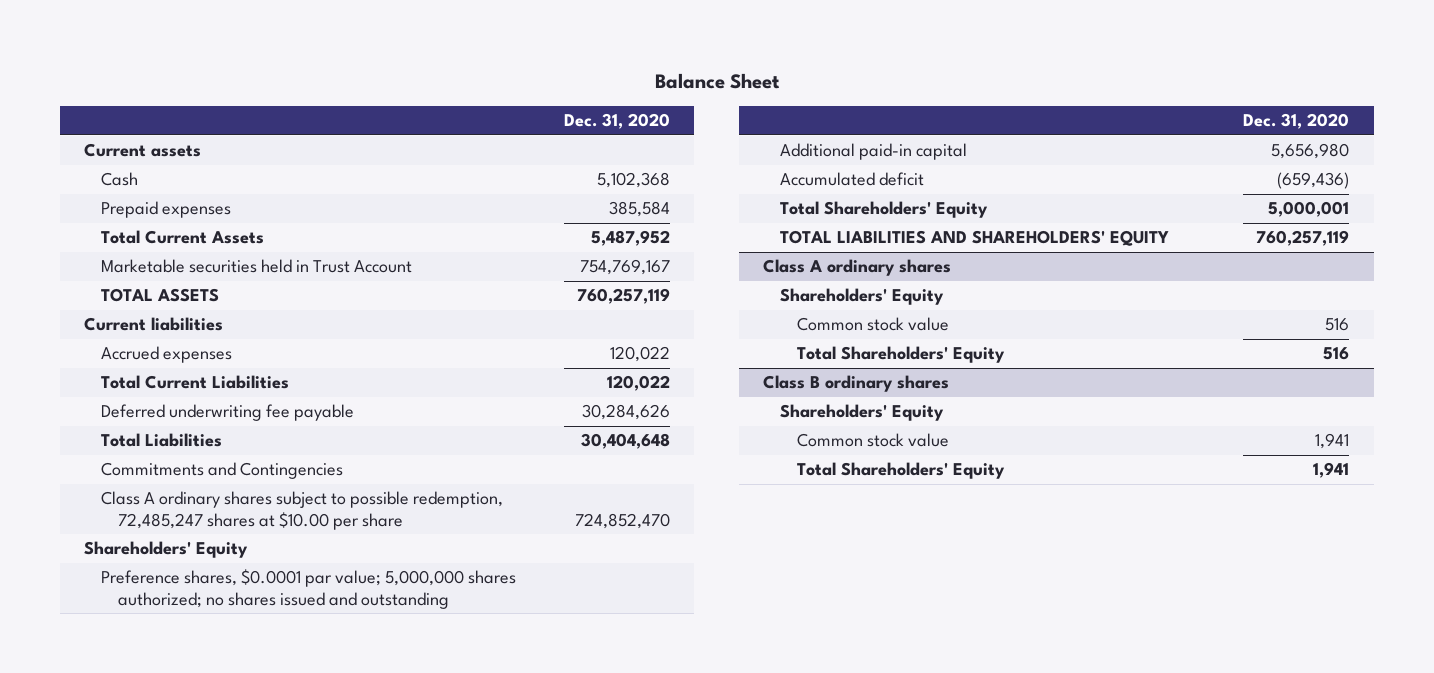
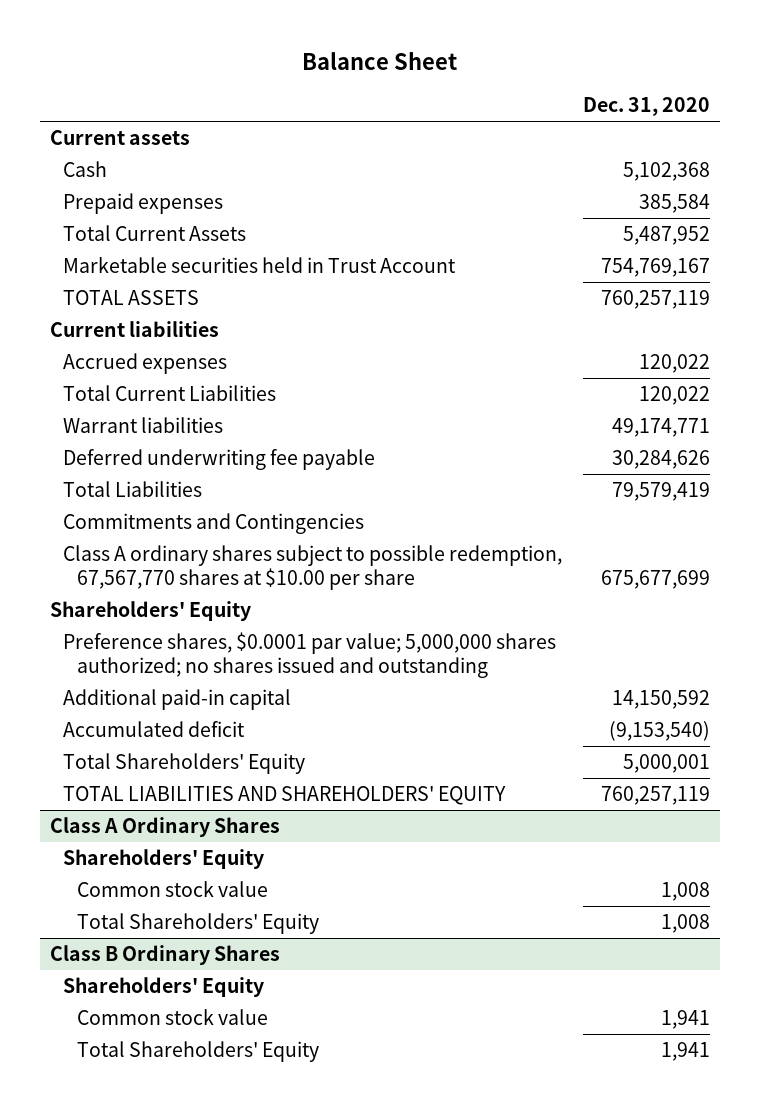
+ Warrant liabilities | 49,174,771
- Total Liabilities | 30,404,648
+ Total Liabilities | 79,579,419
- Class A ordinary shares subject to possible redemption, 72,485,247 shares at $10.00 per share | 724,852,470
+ Class A ordinary shares subject to possible redemption, 67,567,770 shares at $10.00 per share | 675,677,699
- Additional paid-in capital | 5,656,980
- Accumulated deficit | (659,436)
+ Additional paid-in capital | 14,150,592
+ Accumulated deficit | (9,153,540)
- Class A ordinary shares
+ Class A Ordinary Shares
- Common stock value | 516
- Total Shareholders' Equity | 516
- Class B ordinary shares
+ Common stock value | 1,008
+ Total Shareholders' Equity | 1,008
+ Class B Ordinary Shares

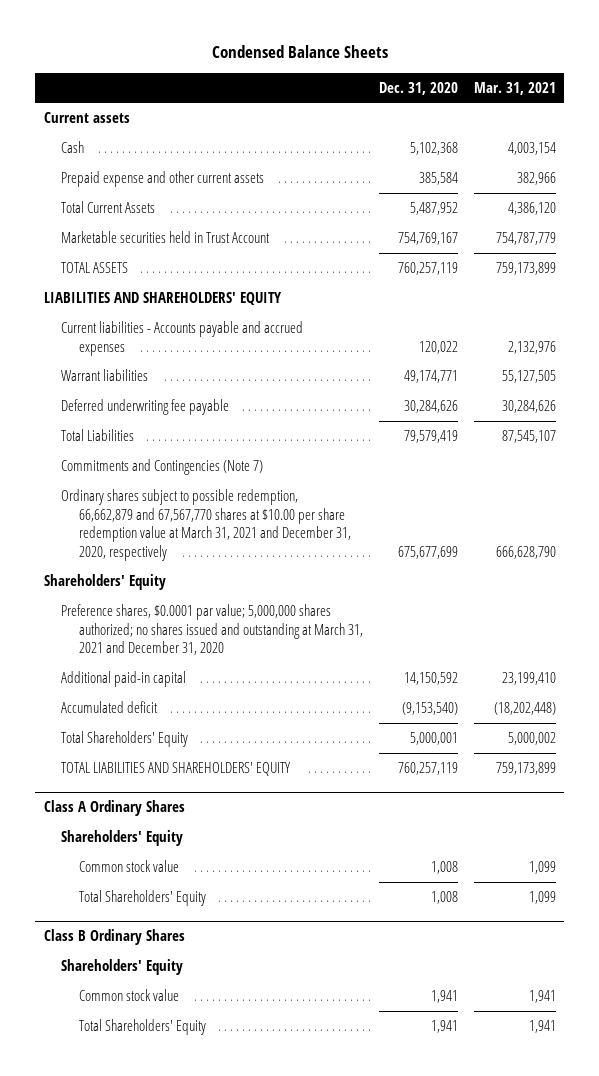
- Balance Sheet
+ Condensed Balance Sheets
- | Dec. 31, 2020
+ | Dec. 31, 2020 | Mar. 31, 2021
- Prepaid expenses | 385,584
+ Prepaid expense and other current assets | 385,584 | 382,966
- Current liabilities
- Accrued expenses | 120,022
- Total Current Liabilities | 120,022
+ LIABILITIES AND SHAREHOLDERS' EQUITY
+ Current liabilities - Accounts payable and accrued expenses | 120,022 | 2,132,976
- Commitments and Contingencies
- Class A ordinary shares subject to possible redemption, 67,567,770 shares at $10.00 per share | 675,677,699
+ Commitments and Contingencies (Note 7)
+ Ordinary shares subject to possible redemption, 66,662,879 and 67,567,770 shares at $10.00 per share redemption value at March 31, 2021 and December 31, 2020, respectively | 675,677,699 | 666,628,790
- Preference shares, $0.0001 par value; 5,000,000 shares authorized; no shares issued and outstanding
+ Preference shares, $0.0001 par value; 5,000,000 shares authorized; no shares issued and outstanding at March 31, 2021 and December 31, 2020

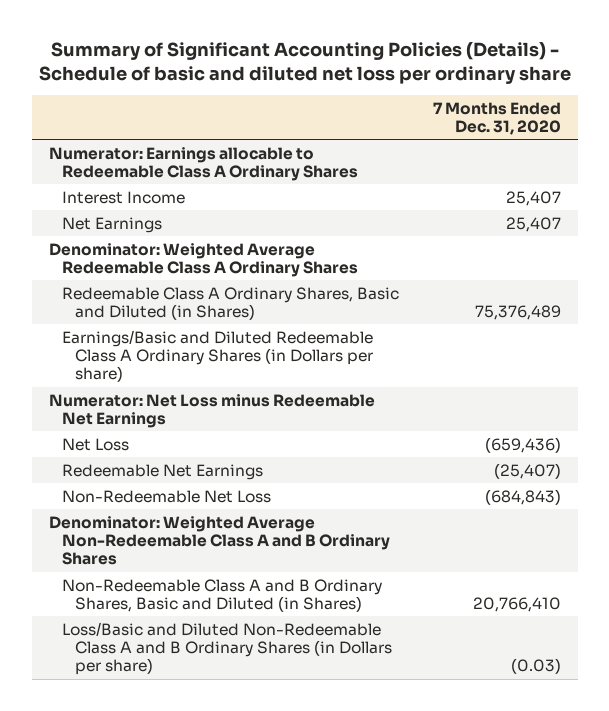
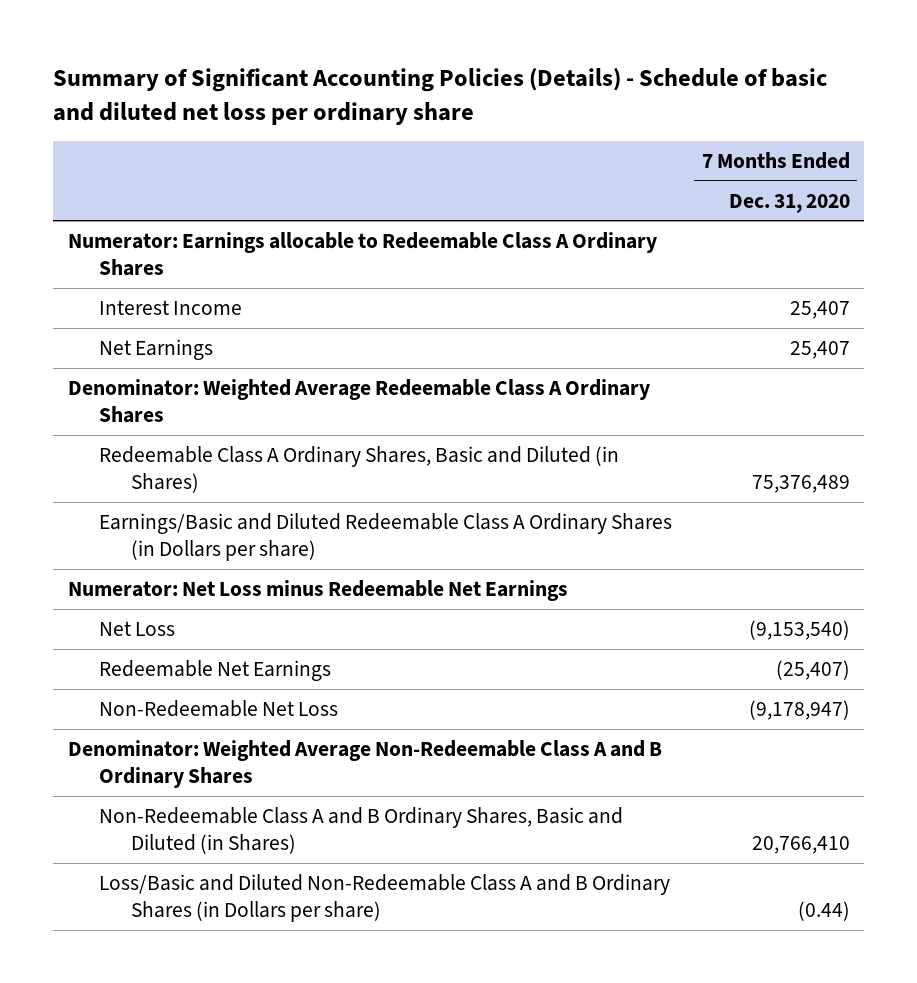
- Net Loss | (659,436)
+ Net Loss | (9,153,540)
- Non-Redeemable Net Loss | (684,843)
+ Non-Redeemable Net Loss | (9,178,947)
- Loss/Basic and Diluted Non-Redeemable Class A and B Ordinary Shares (in Dollars per share) | (0.03)
+ Loss/Basic and Diluted Non-Redeemable Class A and B Ordinary Shares (in Dollars per share) | (0.44)

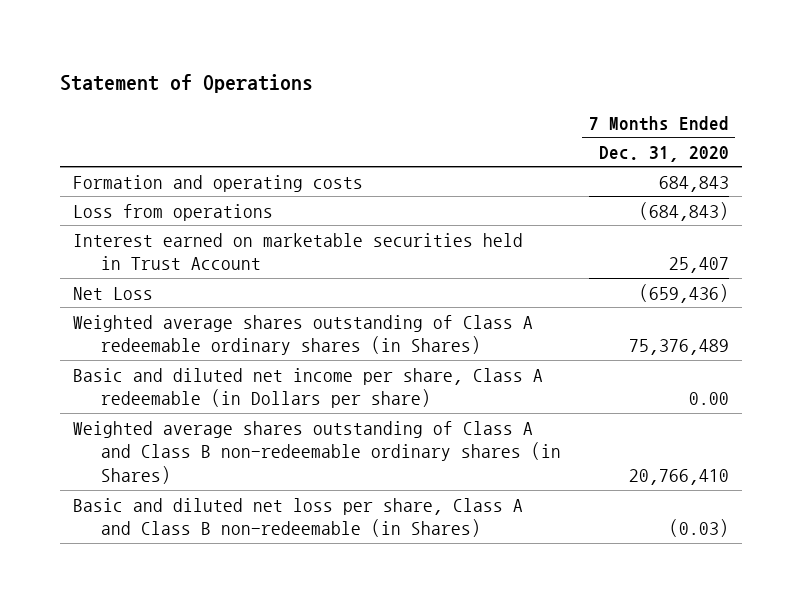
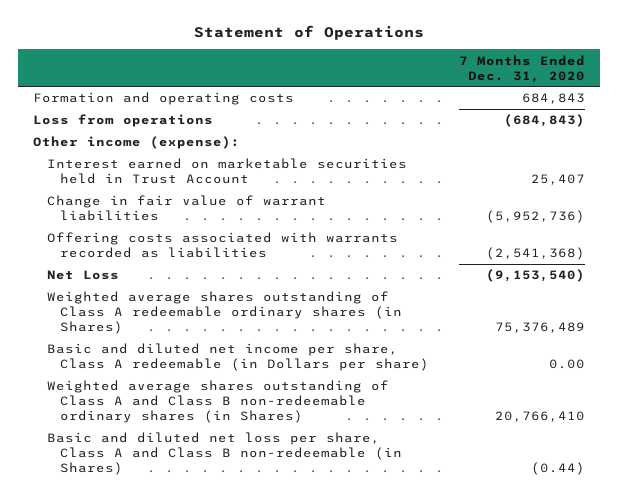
+ Other income (expense):
- Net Loss | (659,436)
+ Change in fair value of warrant liabilities | (5,952,736)
+ Offering costs associated with warrants recorded as liabilities | (2,541,368)
+ Net Loss | (9,153,540)
- Basic and diluted net loss per share, Class A and Class B non-redeemable (in Shares) | (0.03)
+ Basic and diluted net loss per share, Class A and Class B non-redeemable (in Shares) | (0.44)

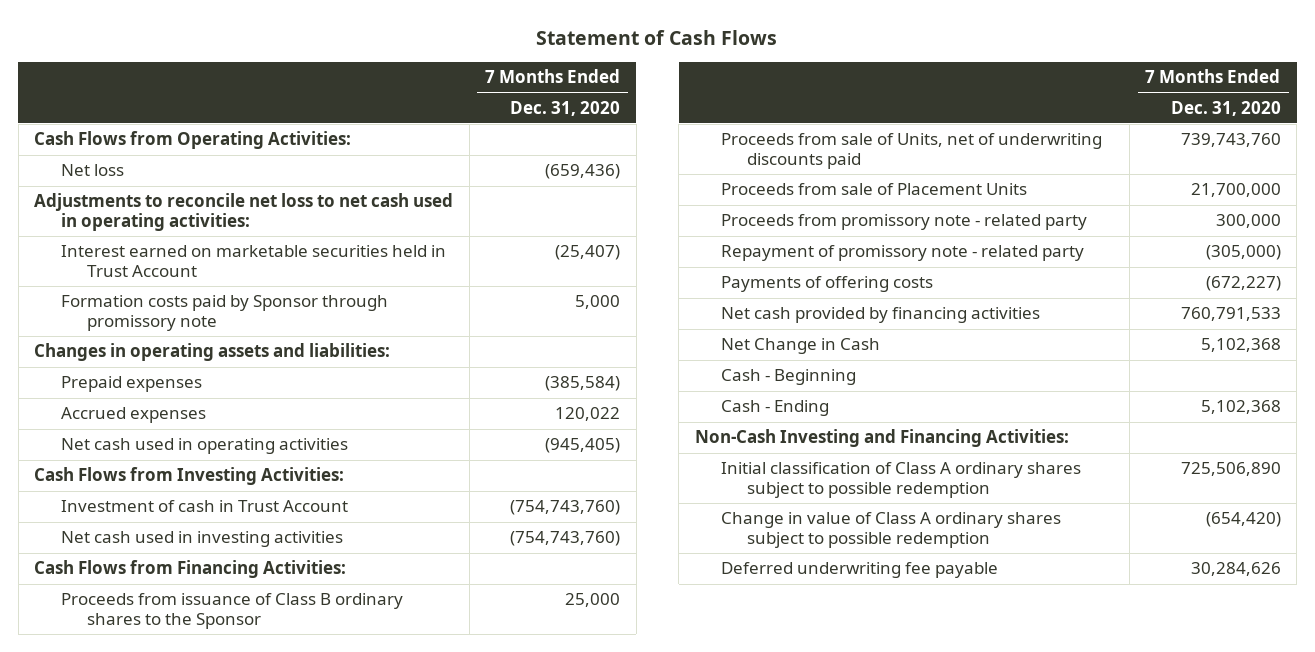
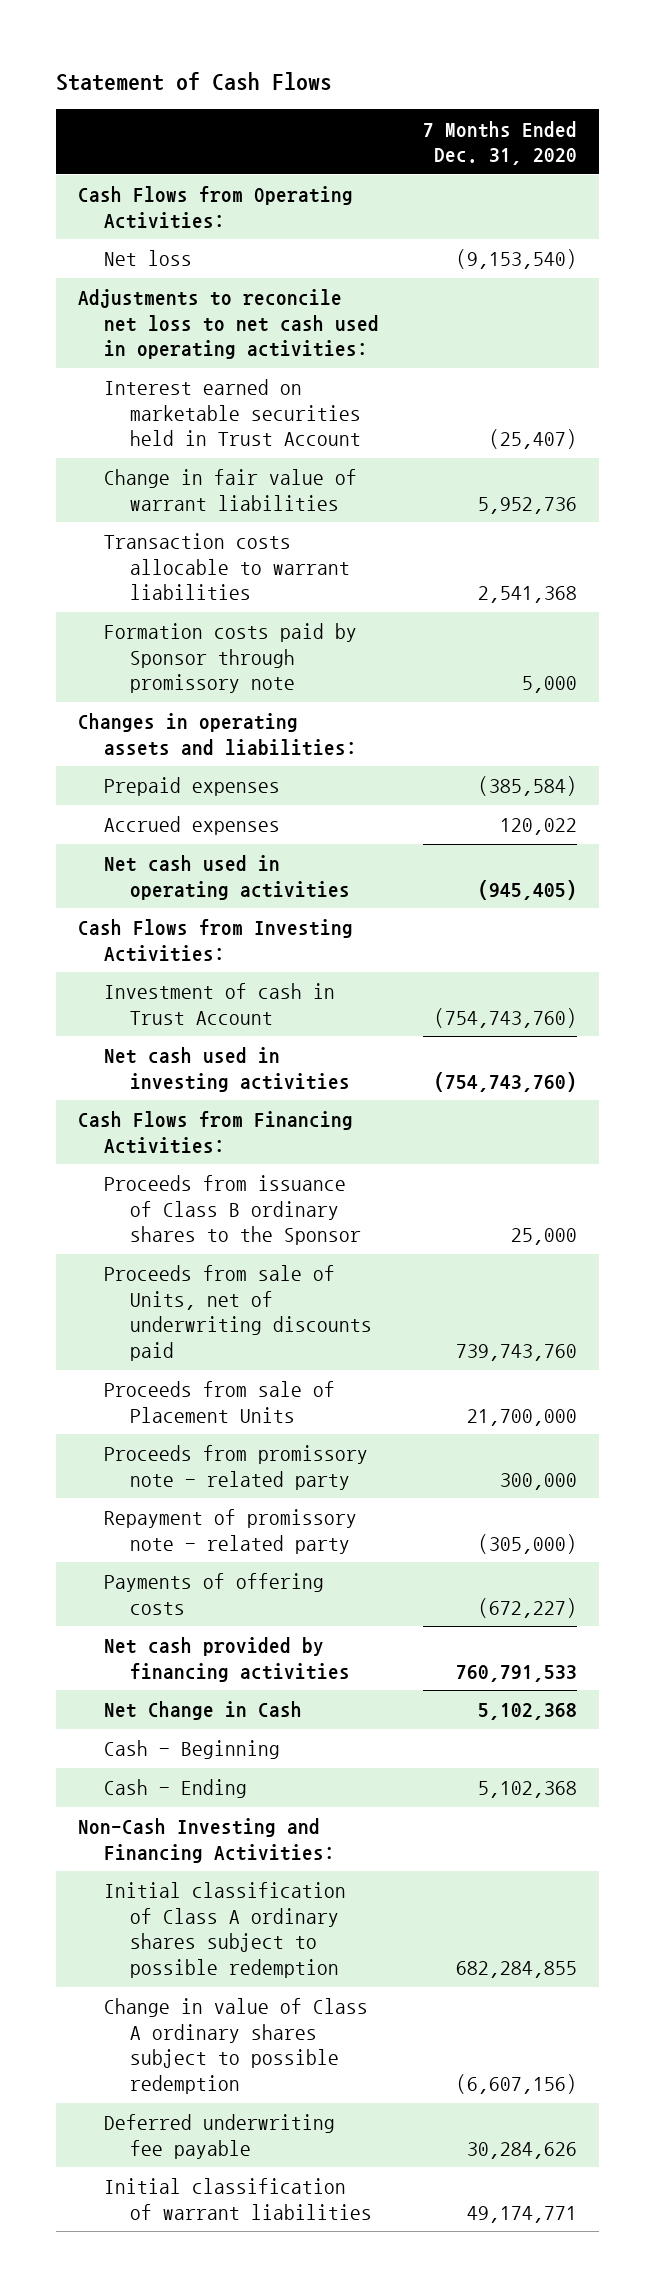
- Net loss | (659,436)
+ Net loss | (9,153,540)
+ Change in fair value of warrant liabilities | 5,952,736
+ Transaction costs allocable to warrant liabilities | 2,541,368
- Initial classification of Class A ordinary shares subject to possible redemption | 725,506,890
- Change in value of Class A ordinary shares subject to possible redemption | (654,420)
+ Initial classification of Class A ordinary shares subject to possible redemption | 682,284,855
+ Change in value of Class A ordinary shares subject to possible redemption | (6,607,156)
+ Initial classification of warrant liabilities | 49,174,771

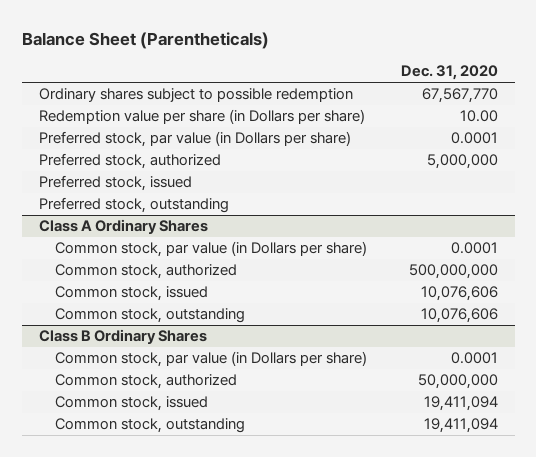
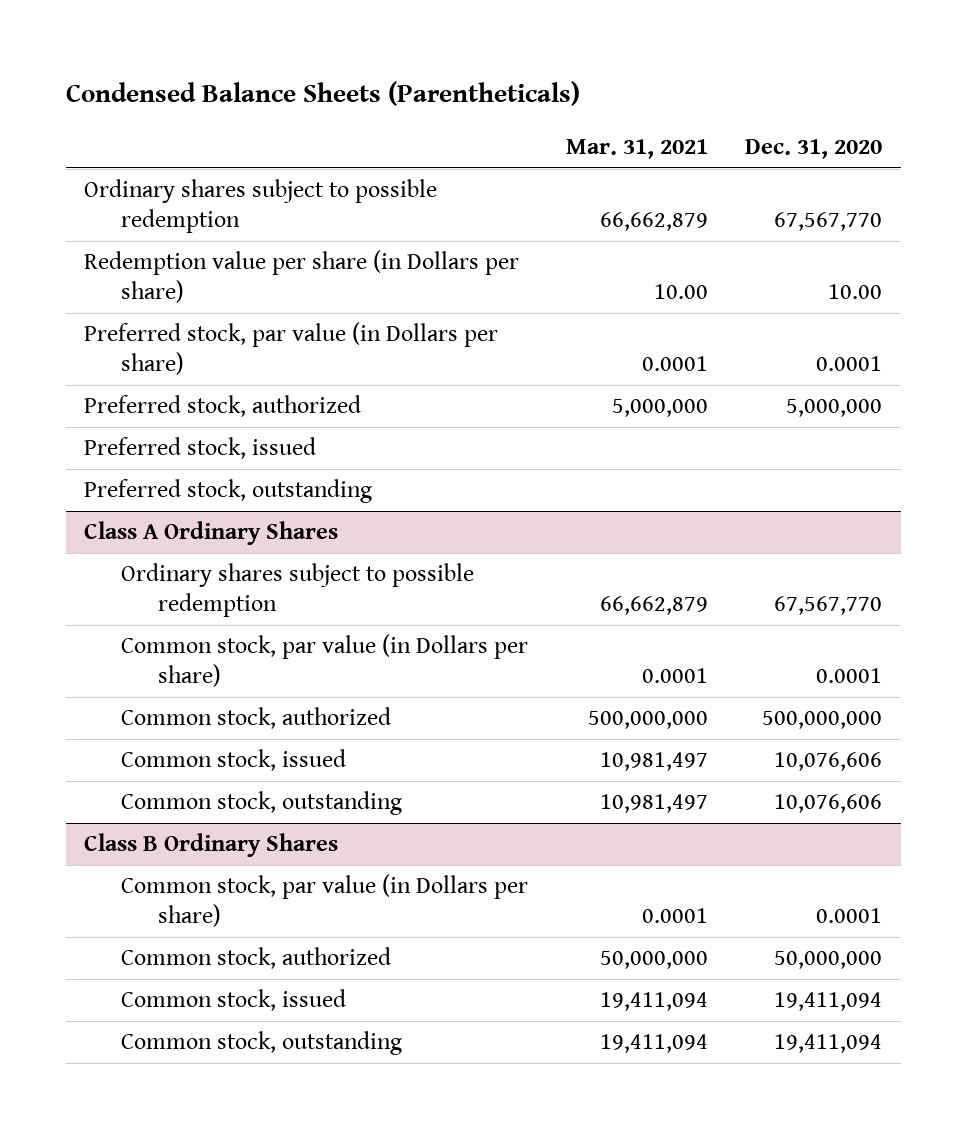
- Balance Sheet (Parentheticals)
+ Condensed Balance Sheets (Parentheticals)
- | Dec. 31, 2020
+ | Mar. 31, 2021 | Dec. 31, 2020
@ Class A Ordinary Shares
+ Ordinary shares subject to possible redemption | 66,662,879 | 67,567,770

